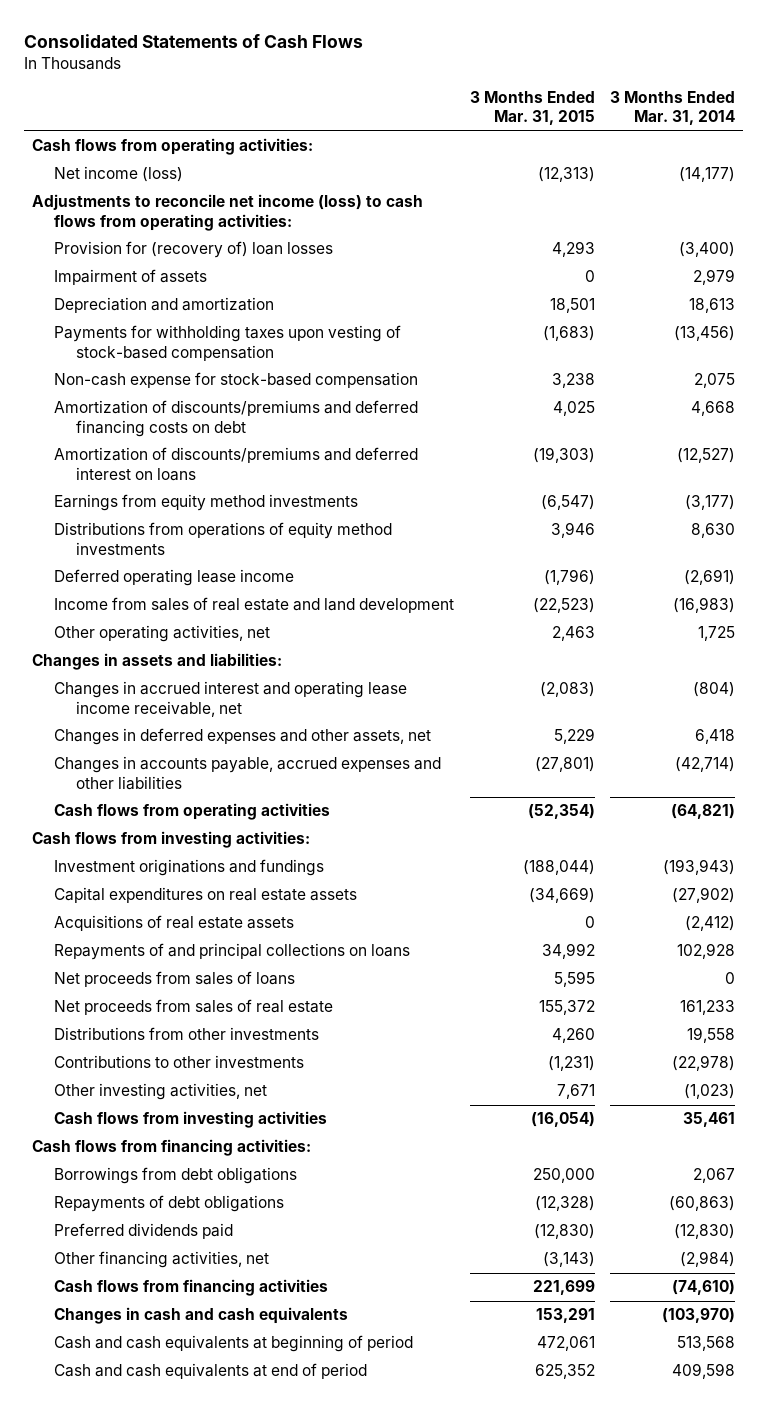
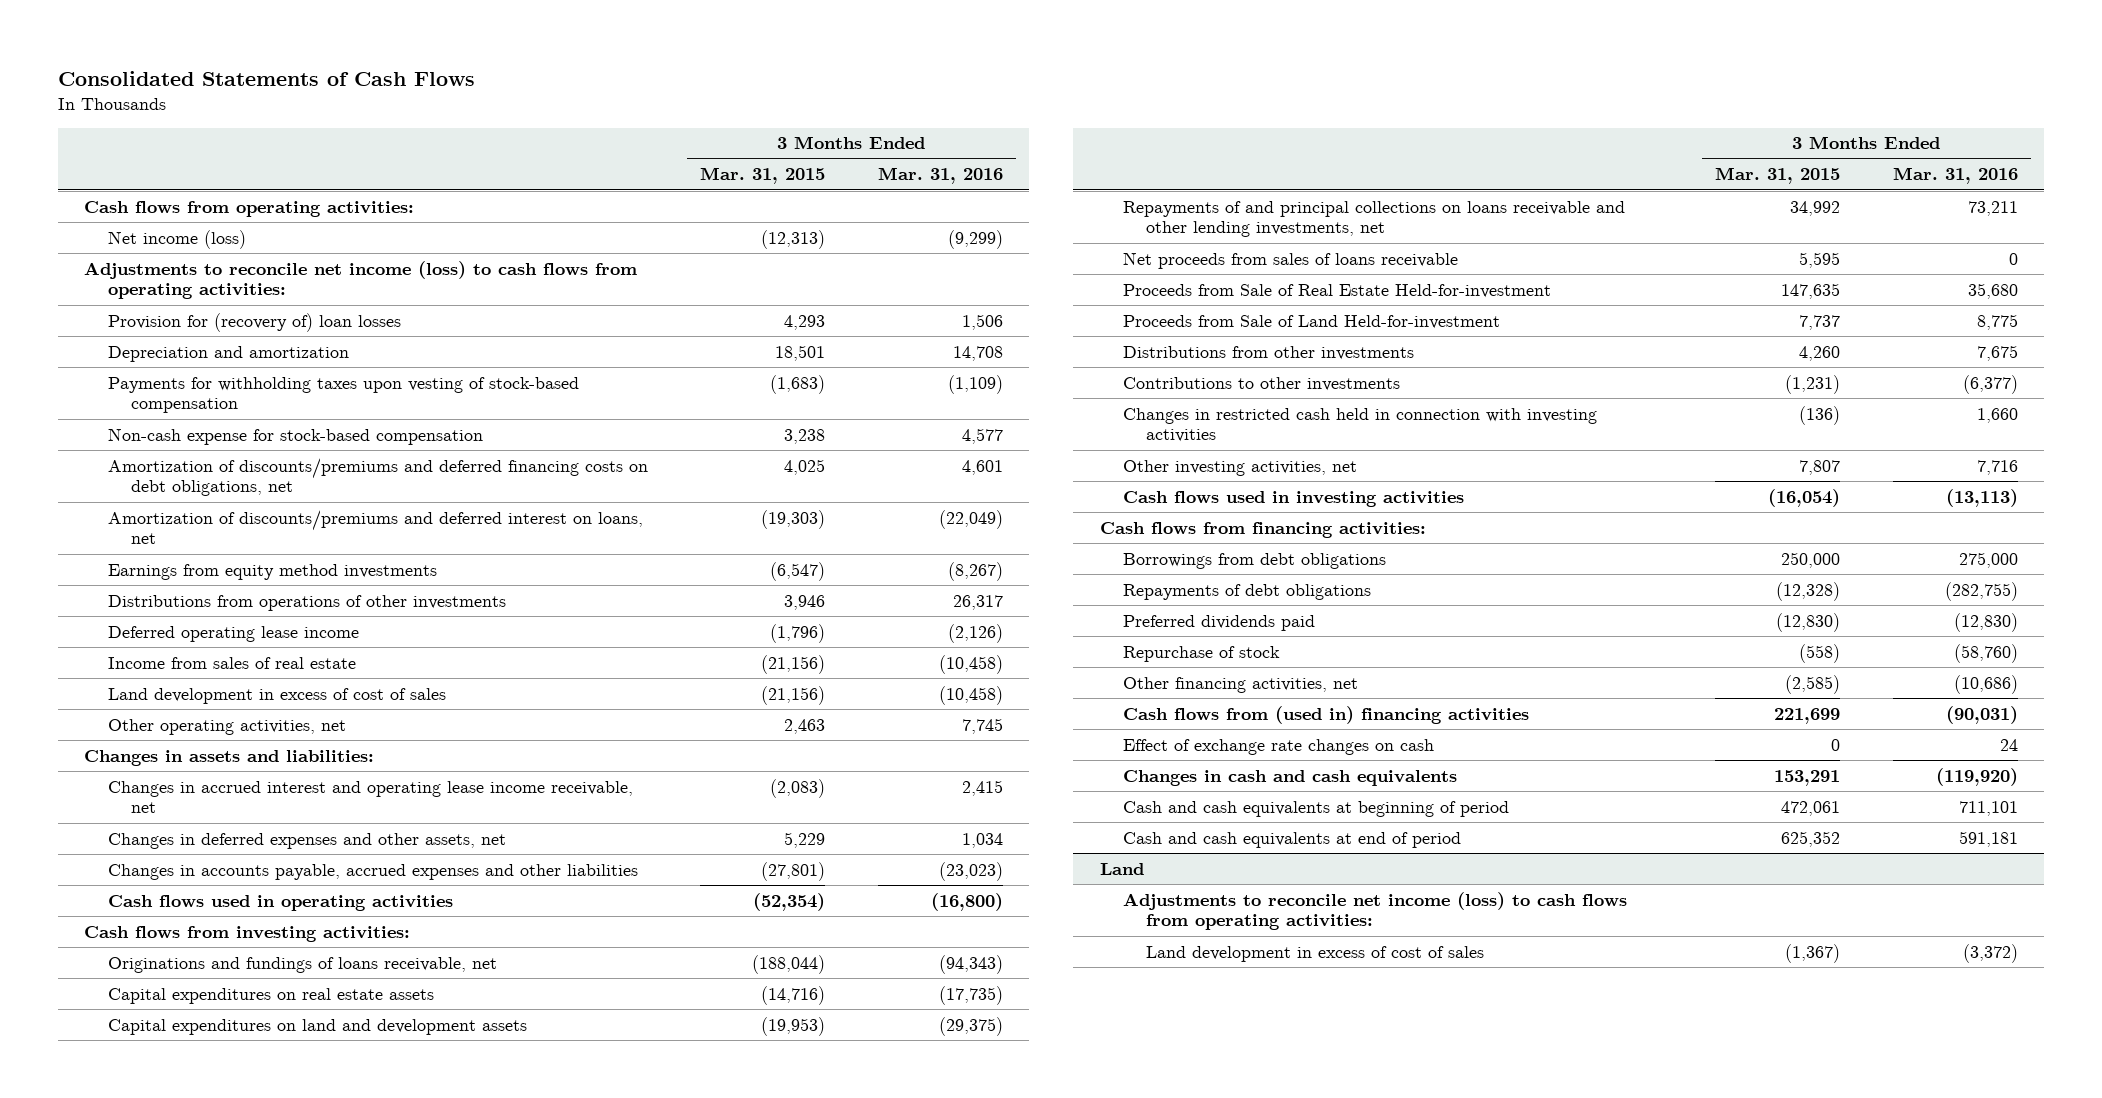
- | 3 Months Ended Mar. 31, 2015 | 3 Months Ended Mar. 31, 2014
+ | 3 Months Ended Mar. 31, 2015 | 3 Months Ended Mar. 31, 2016
- Impairment of assets | 0 | 2,979
- Amortization of discounts/premiums and deferred financing costs on debt | 4,025 | 4,668
- Amortization of discounts/premiums and deferred interest on loans | (19,303) | (12,527)
+ Amortization of discounts/premiums and deferred financing costs on debt obligations, net | 4,025 | 4,601
+ Amortization of discounts/premiums and deferred interest on loans, net | (19,303) | (22,049)
- Distributions from operations of equity method investments | 3,946 | 8,630
+ Distributions from operations of other investments | 3,946 | 26,317
- Income from sales of real estate and land development | (22,523) | (16,983)
+ Income from sales of real estate | (21,156) | (10,458)
+ Land development in excess of cost of sales | (21,156) | (10,458)
- Cash flows from operating activities | (52,354) | (64,821)
+ Cash flows used in operating activities | (52,354) | (16,800)
- Investment originations and fundings | (188,044) | (193,943)
- Capital expenditures on real estate assets | (34,669) | (27,902)
- Acquisitions of real estate assets | 0 | (2,412)
- Repayments of and principal collections on loans | 34,992 | 102,928
- Net proceeds from sales of loans | 5,595 | 0
- Net proceeds from sales of real estate | 155,372 | 161,233
+ Originations and fundings of loans receivable, net | (188,044) | (94,343)
+ Capital expenditures on real estate assets | (14,716) | (17,735)
+ Capital expenditures on land and development assets | (19,953) | (29,375)
+ Repayments of and principal collections on loans receivable and other lending investments, net | 34,992 | 73,211
+ Net proceeds from sales of loans receivable | 5,595 | 0
+ Proceeds from Sale of Real Estate Held-for-investment | 147,635 | 35,680
+ Proceeds from Sale of Land Held-for-investment | 7,737 | 8,775
- Other investing activities, net | 7,671 | (1,023)
- Cash flows from investing activities | (16,054) | 35,461
+ Changes in restricted cash held in connection with investing activities | (136) | 1,660
+ Other investing activities, net | 7,807 | 7,716
+ Cash flows used in investing activities | (16,054) | (13,113)
- Other financing activities, net | (3,143) | (2,984)
- Cash flows from financing activities | 221,699 | (74,610)
+ Repurchase of stock | (558) | (58,760)
+ Other financing activities, net | (2,585) | (10,686)
+ Cash flows from (used in) financing activities | 221,699 | (90,031)
+ Effect of exchange rate changes on cash | 0 | 24
+ Land
+ Adjustments to reconcile net income (loss) to cash flows from operating activities:
+ Land development in excess of cost of sales | (1,367) | (3,372)

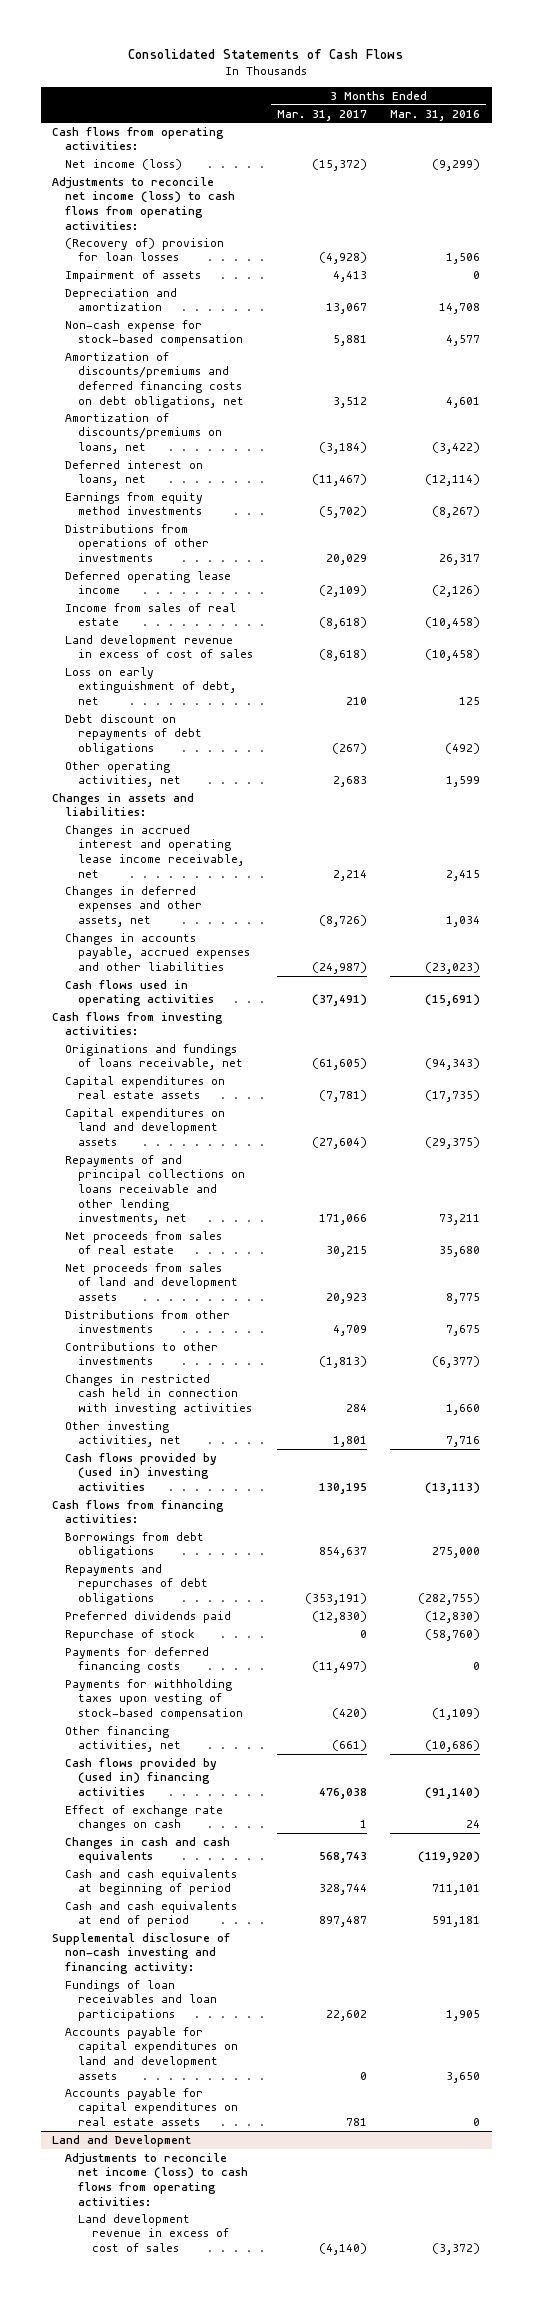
- | 3 Months Ended Mar. 31, 2015 | 3 Months Ended Mar. 31, 2016
+ | 3 Months Ended Mar. 31, 2017 | 3 Months Ended Mar. 31, 2016
- Provision for (recovery of) loan losses | 4,293 | 1,506
+ (Recovery of) provision for loan losses | (4,928) | 1,506
+ Impairment of assets | 4,413 | 0
- Amortization of discounts/premiums and deferred interest on loans, net | (19,303) | (22,049)
+ Amortization of discounts/premiums on loans, net | (3,184) | (3,422)
+ Deferred interest on loans, net | (11,467) | (12,114)
- Land development in excess of cost of sales | (21,156) | (10,458)
- Other operating activities, net | 2,463 | 7,745
+ Land development revenue in excess of cost of sales | (8,618) | (10,458)
+ Loss on early extinguishment of debt, net | 210 | 125
+ Debt discount on repayments of debt obligations | (267) | (492)
+ Other operating activities, net | 2,683 | 1,599
- Cash flows used in operating activities | (52,354) | (16,800)
+ Cash flows used in operating activities | (37,491) | (15,691)
- Net proceeds from sales of loans receivable | 5,595 | 0
- Proceeds from Sale of Real Estate Held-for-investment | 147,635 | 35,680
- Proceeds from Sale of Land Held-for-investment | 7,737 | 8,775
+ Net proceeds from sales of real estate | 30,215 | 35,680
+ Net proceeds from sales of land and development assets | 20,923 | 8,775
- Cash flows used in investing activities | (16,054) | (13,113)
+ Cash flows provided by (used in) investing activities | 130,195 | (13,113)
- Repayments of debt obligations | (12,328) | (282,755)
+ Repayments and repurchases of debt obligations | (353,191) | (282,755)
+ Payments for deferred financing costs | (11,497) | 0
moved down: Payments for withholding taxes upon vesting of stock-based compensation | (420) | (1,109)
- Cash flows from (used in) financing activities | 221,699 | (90,031)
+ Cash flows provided by (used in) financing activities | 476,038 | (91,140)
- Land
+ Supplemental disclosure of non-cash investing and financing activity:
+ Fundings of loan receivables and loan participations | 22,602 | 1,905
+ Accounts payable for capital expenditures on land and development assets | 0 | 3,650
+ Accounts payable for capital expenditures on real estate assets | 781 | 0
+ Land and Development
- Land development in excess of cost of sales | (1,367) | (3,372)
+ Land development revenue in excess of cost of sales | (4,140) | (3,372)

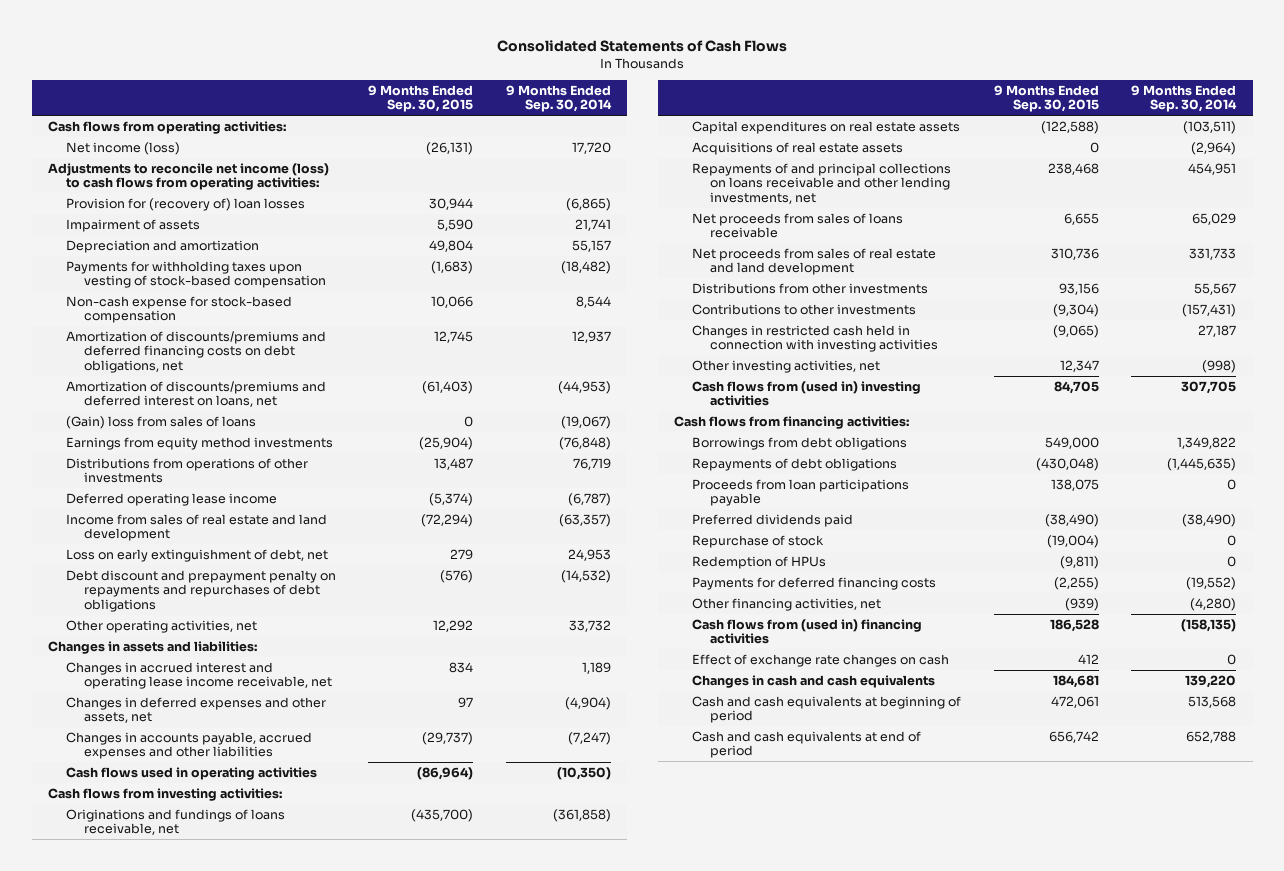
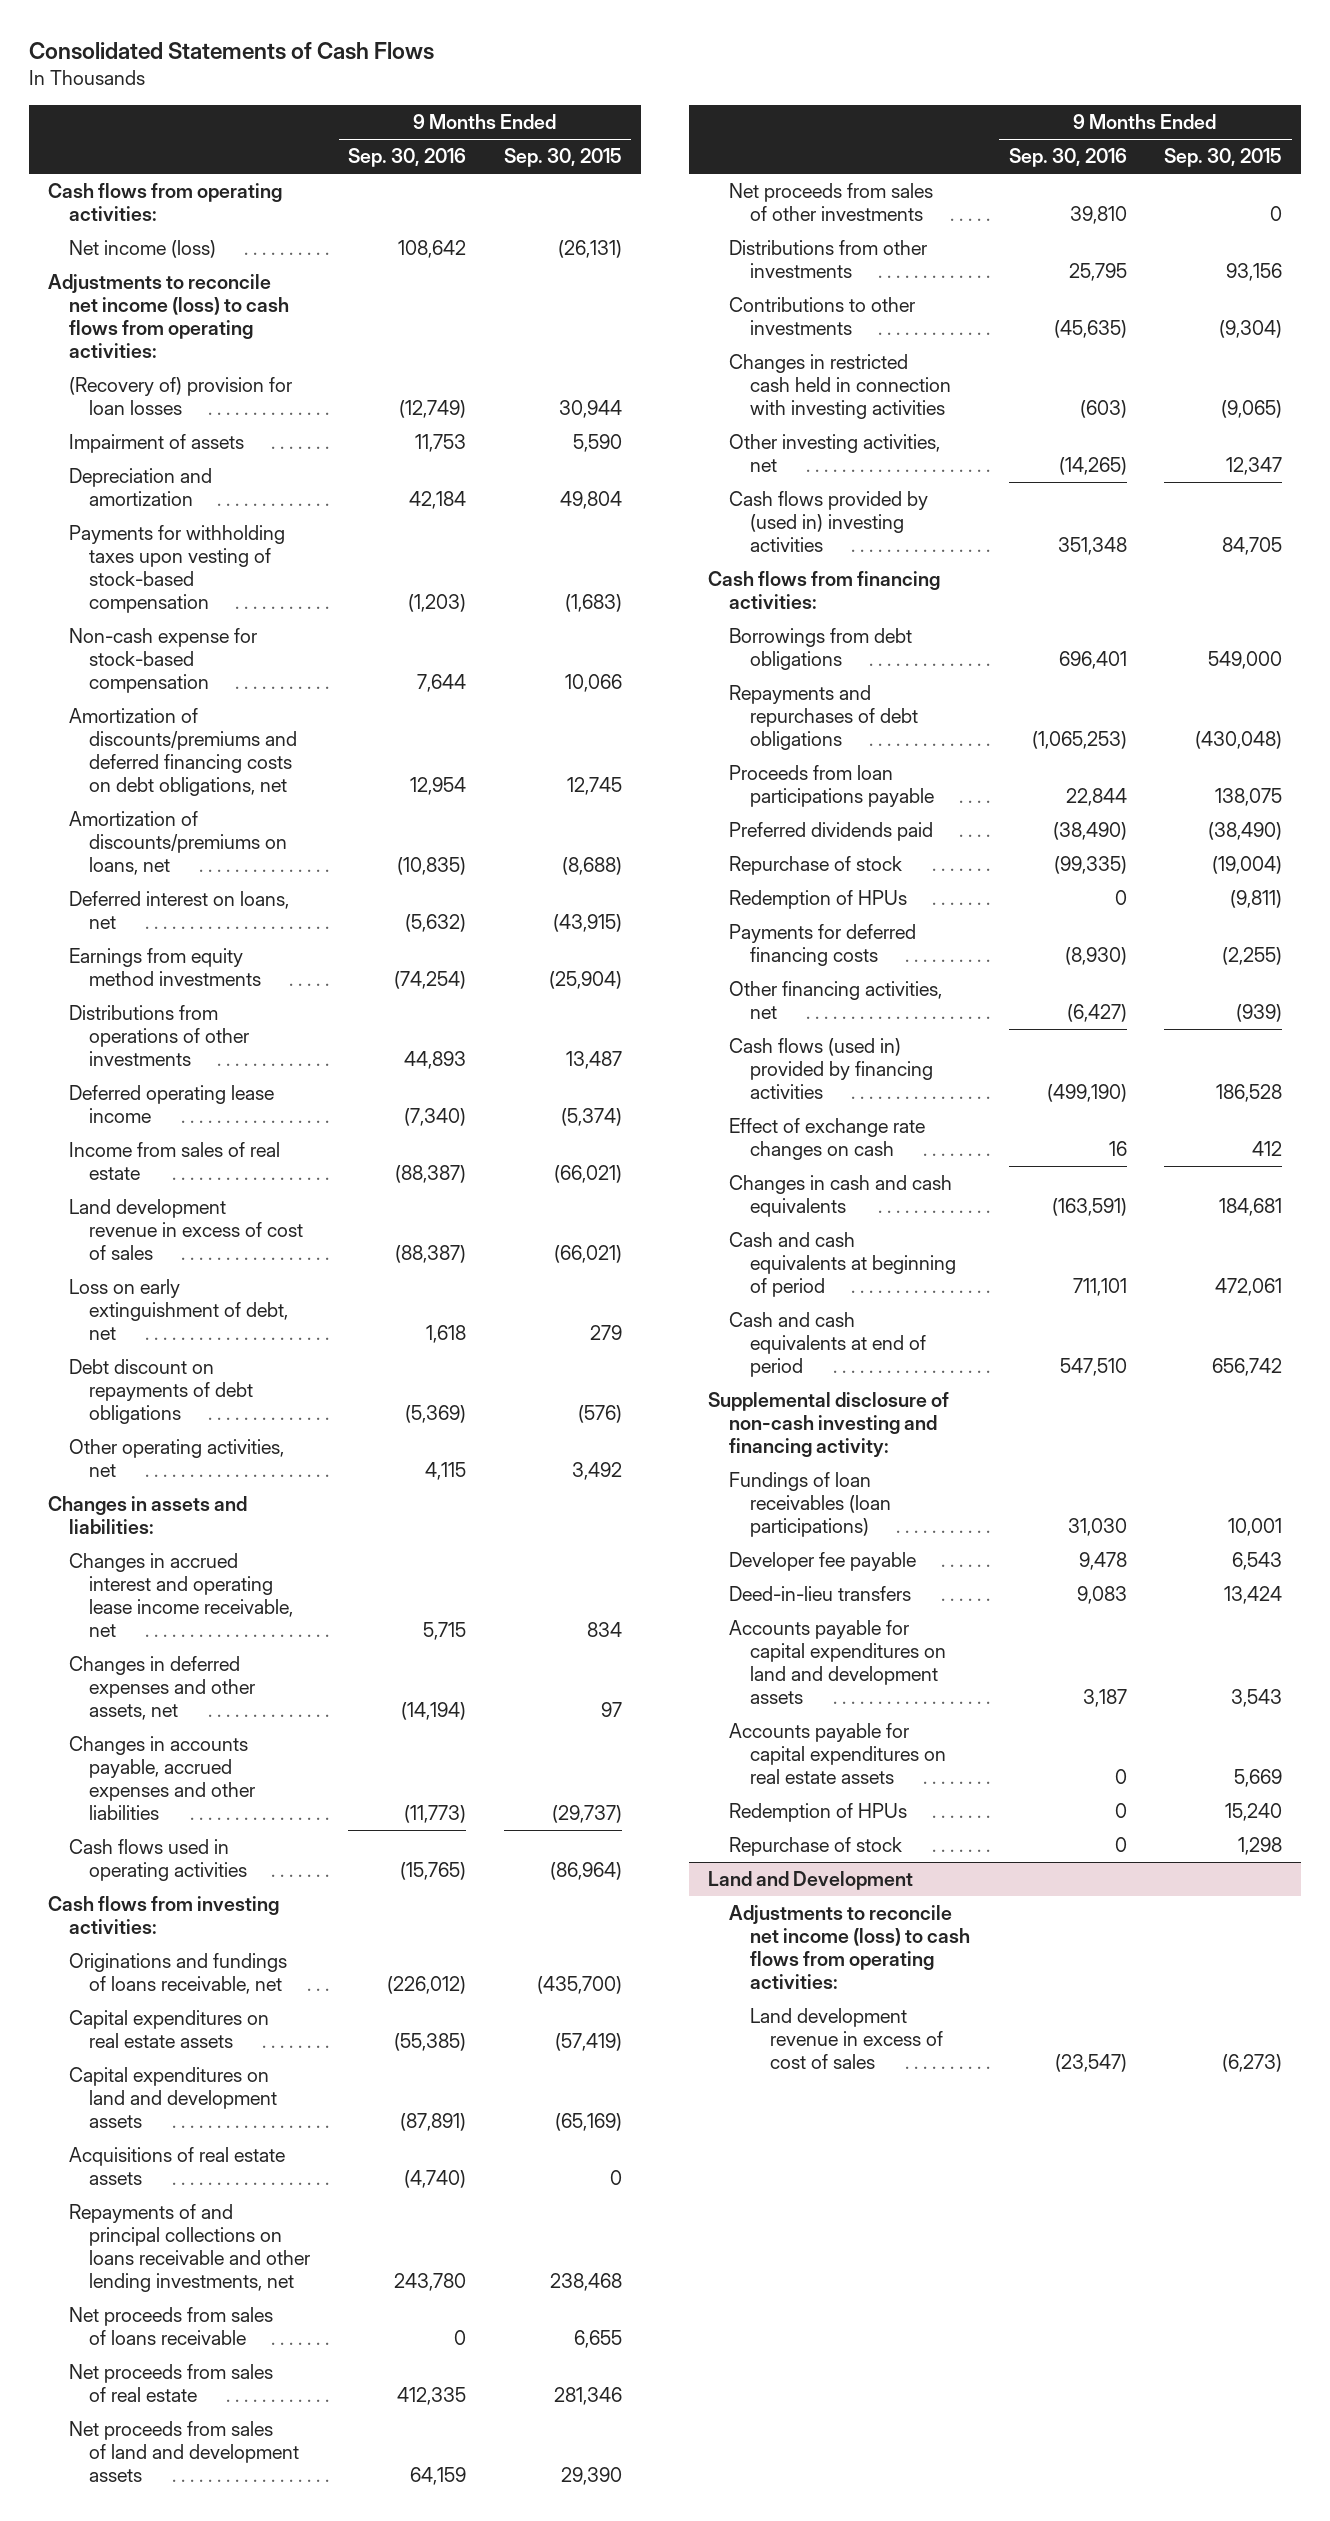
- | 9 Months Ended Sep. 30, 2015 | 9 Months Ended Sep. 30, 2014
+ | 9 Months Ended Sep. 30, 2016 | 9 Months Ended Sep. 30, 2015
- Provision for (recovery of) loan losses | 30,944 | (6,865)
+ (Recovery of) provision for loan losses | (12,749) | 30,944
- Amortization of discounts/premiums and deferred interest on loans, net | (61,403) | (44,953)
- (Gain) loss from sales of loans | 0 | (19,067)
+ Amortization of discounts/premiums on loans, net | (10,835) | (8,688)
+ Deferred interest on loans, net | (5,632) | (43,915)
- Income from sales of real estate and land development | (72,294) | (63,357)
+ Income from sales of real estate | (88,387) | (66,021)
+ Land development revenue in excess of cost of sales | (88,387) | (66,021)
- Debt discount and prepayment penalty on repayments and repurchases of debt obligations | (576) | (14,532)
- Other operating activities, net | 12,292 | 33,732
+ Debt discount on repayments of debt obligations | (5,369) | (576)
+ Other operating activities, net | 4,115 | 3,492
- Capital expenditures on real estate assets | (122,588) | (103,511)
+ Capital expenditures on real estate assets | (55,385) | (57,419)
+ Capital expenditures on land and development assets | (87,891) | (65,169)
- Net proceeds from sales of real estate and land development | 310,736 | 331,733
+ Net proceeds from sales of real estate | 412,335 | 281,346
+ Net proceeds from sales of land and development assets | 64,159 | 29,390
+ Net proceeds from sales of other investments | 39,810 | 0
- Cash flows from (used in) investing activities | 84,705 | 307,705
+ Cash flows provided by (used in) investing activities | 351,348 | 84,705
- Repayments of debt obligations | (430,048) | (1,445,635)
+ Repayments and repurchases of debt obligations | (1,065,253) | (430,048)
- Cash flows from (used in) financing activities | 186,528 | (158,135)
+ Cash flows (used in) provided by financing activities | (499,190) | 186,528
+ Supplemental disclosure of non-cash investing and financing activity:
+ Fundings of loan receivables (loan participations) | 31,030 | 10,001
+ Developer fee payable | 9,478 | 6,543
+ Deed-in-lieu transfers | 9,083 | 13,424
+ Accounts payable for capital expenditures on land and development assets | 3,187 | 3,543
+ Accounts payable for capital expenditures on real estate assets | 0 | 5,669
+ Redemption of HPUs | 0 | 15,240
+ Repurchase of stock | 0 | 1,298
+ Land and Development
+ Adjustments to reconcile net income (loss) to cash flows from operating activities:
+ Land development revenue in excess of cost of sales | (23,547) | (6,273)

